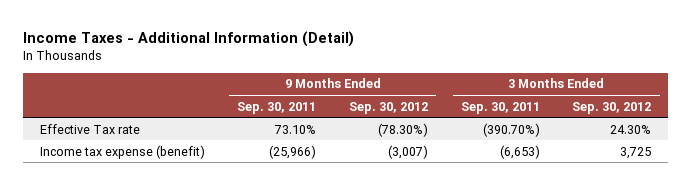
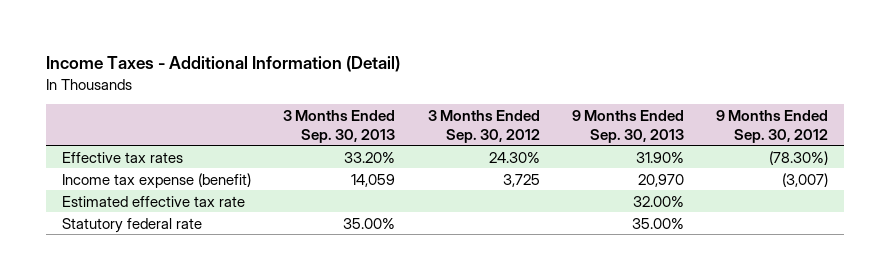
- | 9 Months Ended Sep. 30, 2011 | 9 Months Ended Sep. 30, 2012 | 3 Months Ended Sep. 30, 2011 | 3 Months Ended Sep. 30, 2012
+ | 3 Months Ended Sep. 30, 2013 | 3 Months Ended Sep. 30, 2012 | 9 Months Ended Sep. 30, 2013 | 9 Months Ended Sep. 30, 2012
- Effective Tax rate | 73.10% | (78.30%) | (390.70%) | 24.30%
+ Effective tax rates | 33.20% | 24.30% | 31.90% | (78.30%)
+ Estimated effective tax rate | | | 32.00% |
+ Statutory federal rate | 35.00% | | 35.00% |

